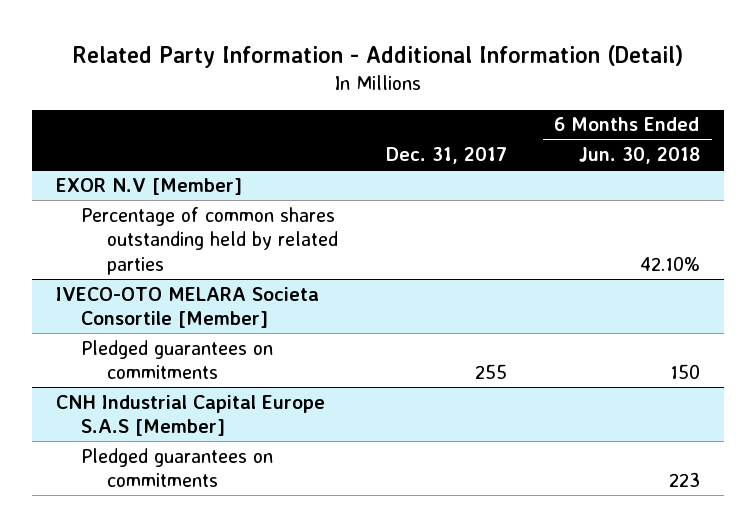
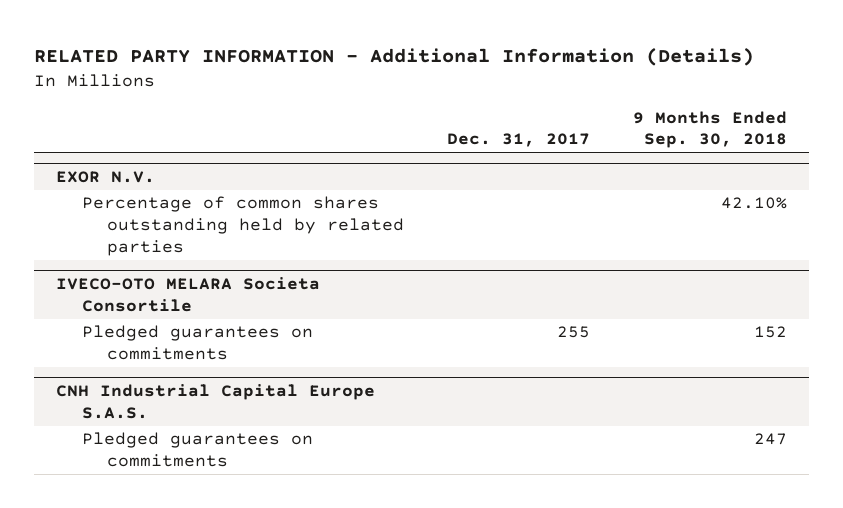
- Related Party Information - Additional Information (Detail)
+ RELATED PARTY INFORMATION - Additional Information (Details)
- | Dec. 31, 2017 | 6 Months Ended Jun. 30, 2018
+ | Dec. 31, 2017 | 9 Months Ended Sep. 30, 2018
- EXOR N.V [Member]
+ EXOR N.V.
- IVECO-OTO MELARA Societa Consortile [Member]
+ IVECO-OTO MELARA Societa Consortile
- CNH Industrial Capital Europe S.A.S [Member]
+ CNH Industrial Capital Europe S.A.S.

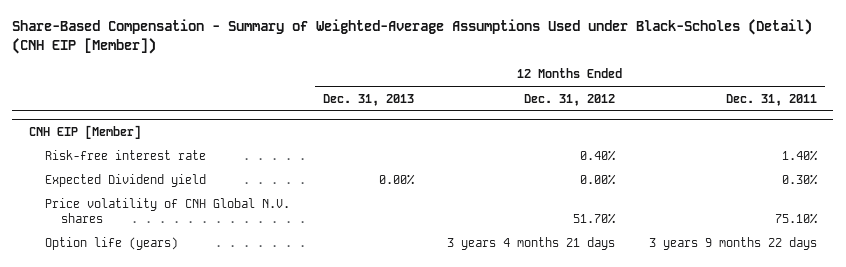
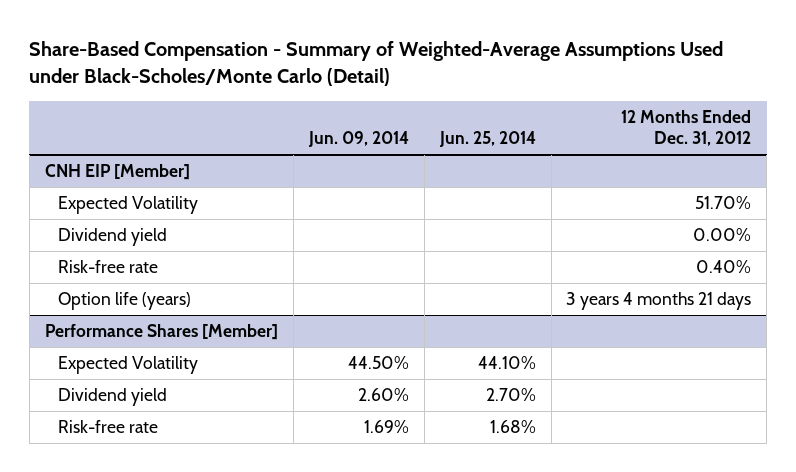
- Share-Based Compensation - Summary of Weighted-Average Assumptions Used under Black-Scholes (Detail) (CNH EIP [Member])
+ Share-Based Compensation - Summary of Weighted-Average Assumptions Used under Black-Scholes/Monte Carlo (Detail)
- | 12 Months Ended Dec. 31, 2013 | 12 Months Ended Dec. 31, 2012 | 12 Months Ended Dec. 31, 2011
+ | Jun. 09, 2014 | Jun. 25, 2014 | 12 Months Ended Dec. 31, 2012
@ CNH EIP [Member]
- Risk-free interest rate | | 0.40% | 1.40%
- Expected Dividend yield | 0.00% | 0.00% | 0.30%
- Price volatility of CNH Global N.V. shares | | 51.70% | 75.10%
+ Expected Volatility | | | 51.70%
+ Dividend yield | | | 0.00%
+ Risk-free rate | | | 0.40%
+ Performance Shares [Member]
+ Expected Volatility | 44.50% | 44.10% |
+ Dividend yield | 2.60% | 2.70% |
+ Risk-free rate | 1.69% | 1.68% |

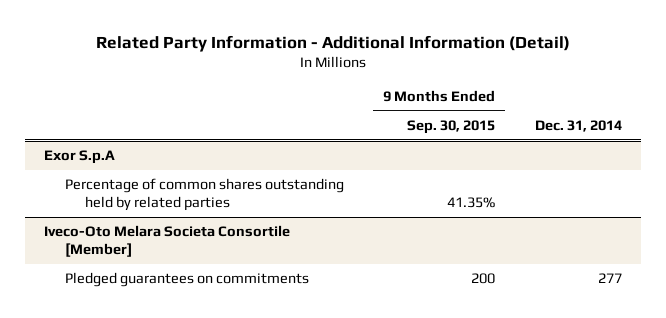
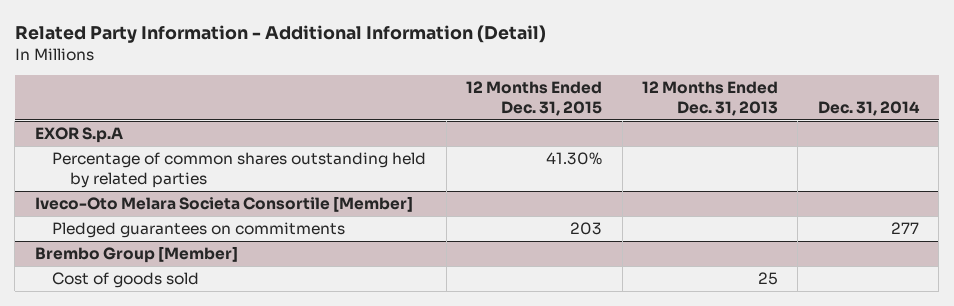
- | 9 Months Ended Sep. 30, 2015 | Dec. 31, 2014
+ | 12 Months Ended Dec. 31, 2015 | 12 Months Ended Dec. 31, 2013 | Dec. 31, 2014
- Exor S.p.A
+ EXOR S.p.A
+ Brembo Group [Member]
+ Cost of goods sold | | 25 |

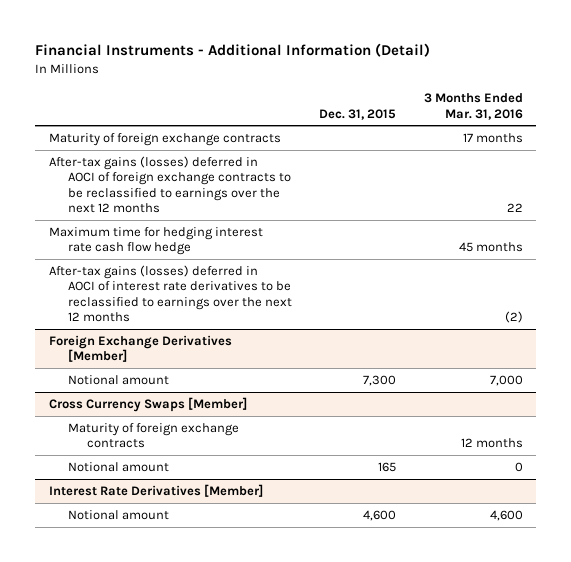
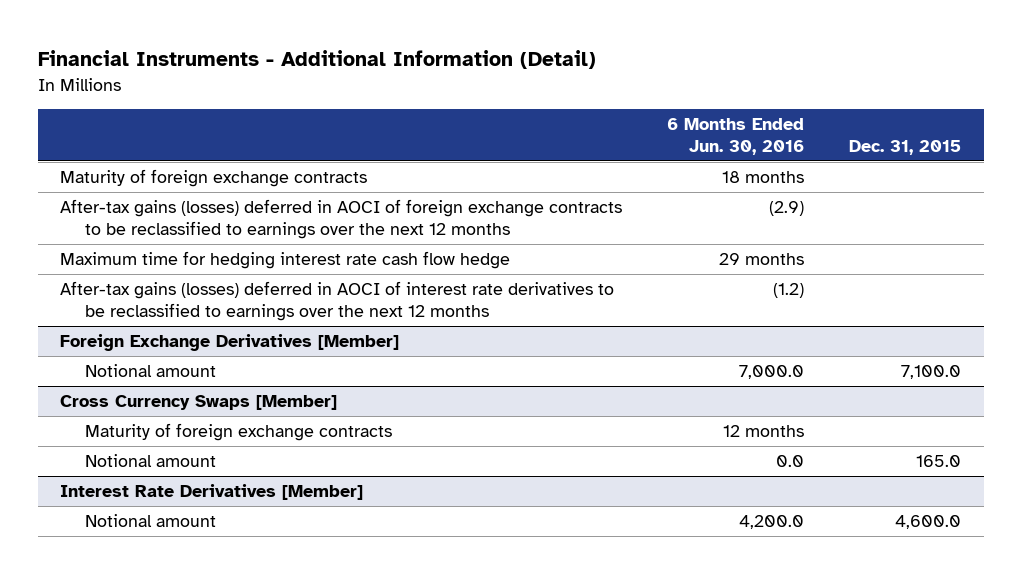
- | Dec. 31, 2015 | 3 Months Ended Mar. 31, 2016
+ | 6 Months Ended Jun. 30, 2016 | Dec. 31, 2015
@ Foreign Exchange Derivatives [Member]
- Notional amount | 7,300 | 7,000
+ Notional amount | 7,000.0 | 7,100.0
@ Cross Currency Swaps [Member]
- Notional amount | 165 | 0
+ Notional amount | 0.0 | 165.0
@ Interest Rate Derivatives [Member]
- Notional amount | 4,600 | 4,600
+ Notional amount | 4,200.0 | 4,600.0

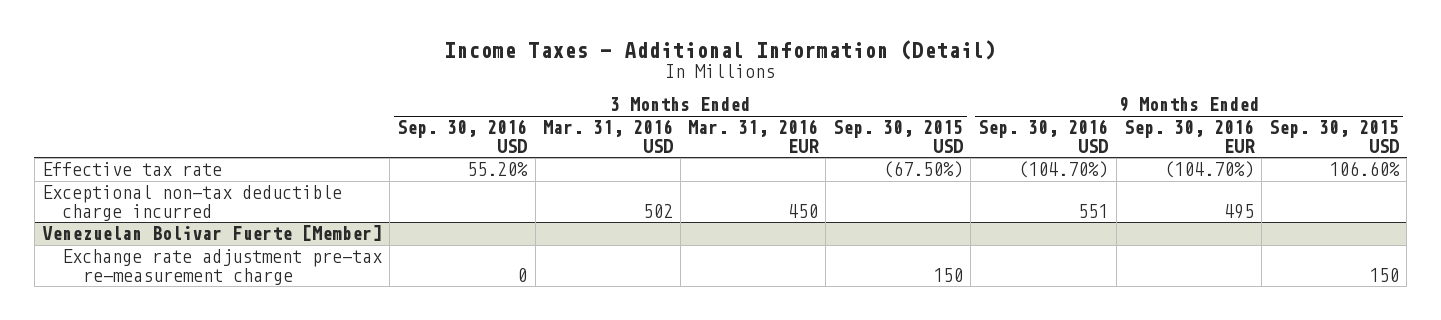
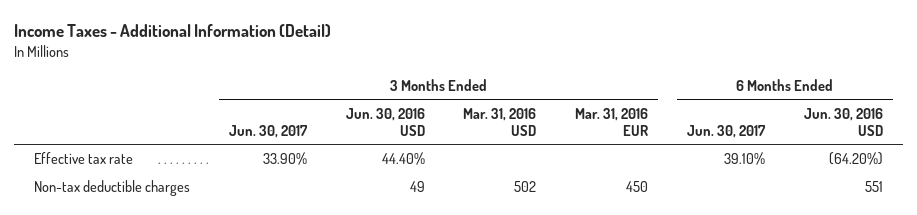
- | 3 Months Ended Sep. 30, 2016 USD | 3 Months Ended Mar. 31, 2016 USD | 3 Months Ended Mar. 31, 2016 EUR | 3 Months Ended Sep. 30, 2015 USD | 9 Months Ended Sep. 30, 2016 USD | 9 Months Ended Sep. 30, 2016 EUR | 9 Months Ended Sep. 30, 2015 USD
+ | 3 Months Ended Jun. 30, 2017 | 3 Months Ended Jun. 30, 2016 USD | 3 Months Ended Mar. 31, 2016 USD | 3 Months Ended Mar. 31, 2016 EUR | 6 Months Ended Jun. 30, 2017 | 6 Months Ended Jun. 30, 2016 USD
- Exceptional non-tax deductible charge incurred | | 502 | 450 | | 551 | 495 |
- Venezuelan Bolivar Fuerte [Member]
- Exchange rate adjustment pre-tax re-measurement charge | 0 | | | 150 | | | 150
+ Non-tax deductible charges | | 49 | 502 | 450 | | 551

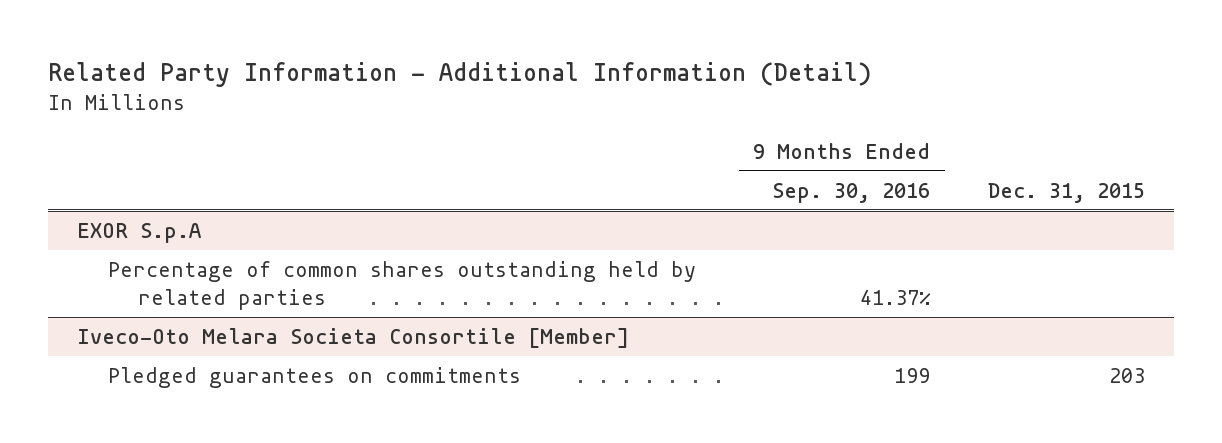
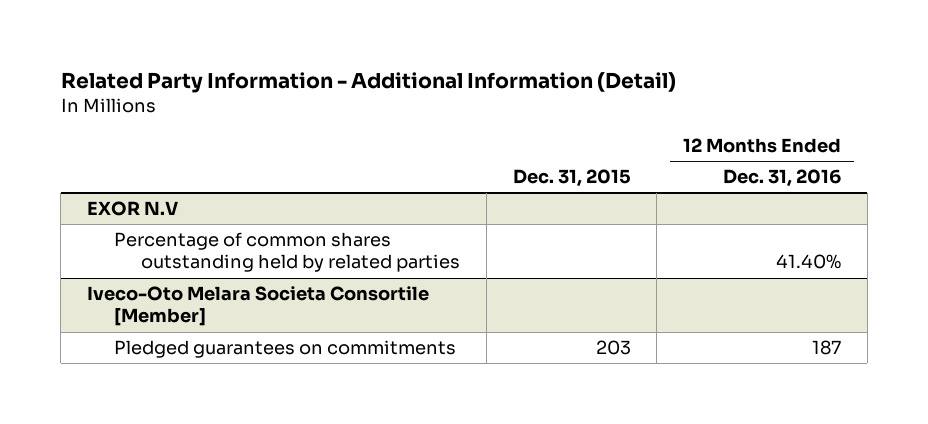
- | 9 Months Ended Sep. 30, 2016 | Dec. 31, 2015
+ | Dec. 31, 2015 | 12 Months Ended Dec. 31, 2016
- EXOR S.p.A
+ EXOR N.V

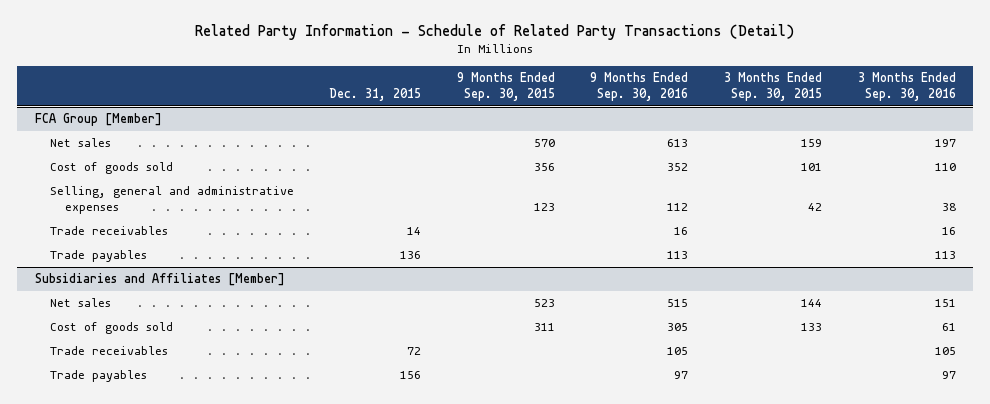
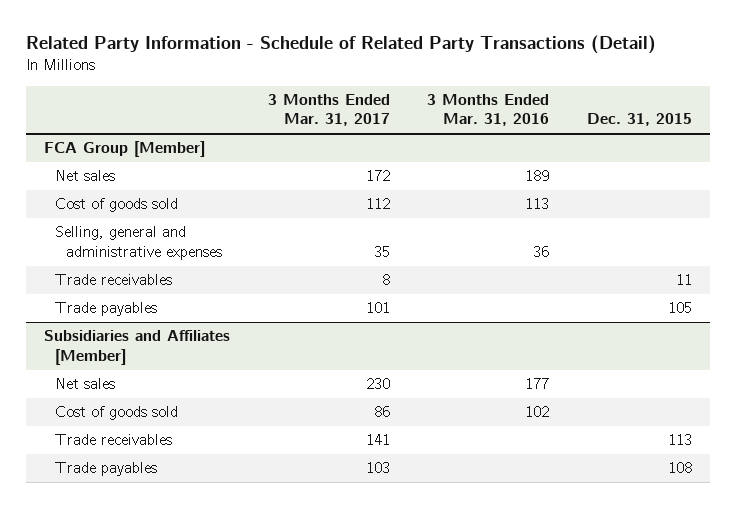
- | Dec. 31, 2015 | 9 Months Ended Sep. 30, 2015 | 9 Months Ended Sep. 30, 2016 | 3 Months Ended Sep. 30, 2015 | 3 Months Ended Sep. 30, 2016
+ | 3 Months Ended Mar. 31, 2017 | 3 Months Ended Mar. 31, 2016 | Dec. 31, 2015
@ FCA Group [Member]
- Trade receivables | 14 | | 16 | | 16
- Trade payables | 136 | | 113 | | 113
+ Trade receivables | 8 | | 11
+ Trade payables | 101 | | 105
@ Subsidiaries and Affiliates [Member]
- Trade receivables | 72 | | 105 | | 105
- Trade payables | 156 | | 97 | | 97
+ Trade receivables | 141 | | 113
+ Trade payables | 103 | | 108

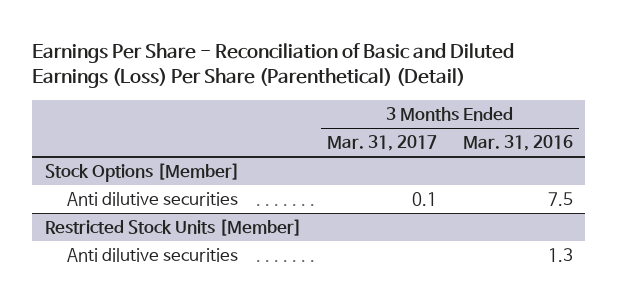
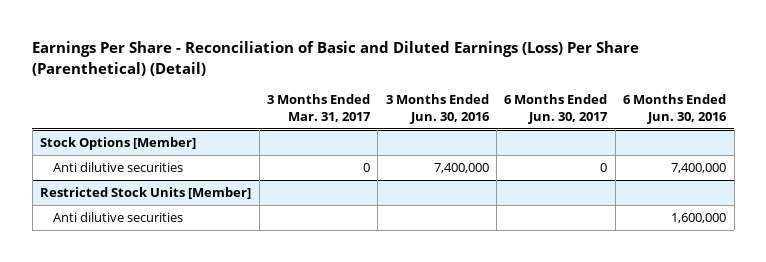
- | 3 Months Ended Mar. 31, 2017 | 3 Months Ended Mar. 31, 2016
+ | 3 Months Ended Mar. 31, 2017 | 3 Months Ended Jun. 30, 2016 | 6 Months Ended Jun. 30, 2017 | 6 Months Ended Jun. 30, 2016
@ Stock Options [Member]
- Anti dilutive securities | 0.1 | 7.5
+ Anti dilutive securities | 0 | 7,400,000 | 0 | 7,400,000

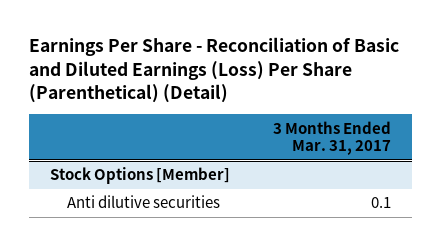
- | 3 Months Ended Mar. 31, 2017 | 3 Months Ended Jun. 30, 2016 | 6 Months Ended Jun. 30, 2017 | 6 Months Ended Jun. 30, 2016
+ | 3 Months Ended Mar. 31, 2017
@ Stock Options [Member]
- Anti dilutive securities | 0 | 7,400,000 | 0 | 7,400,000
- Restricted Stock Units [Member]
- Anti dilutive securities | | | | 1,600,000
@ Stock Options [Member]
+ Anti dilutive securities | 0.1

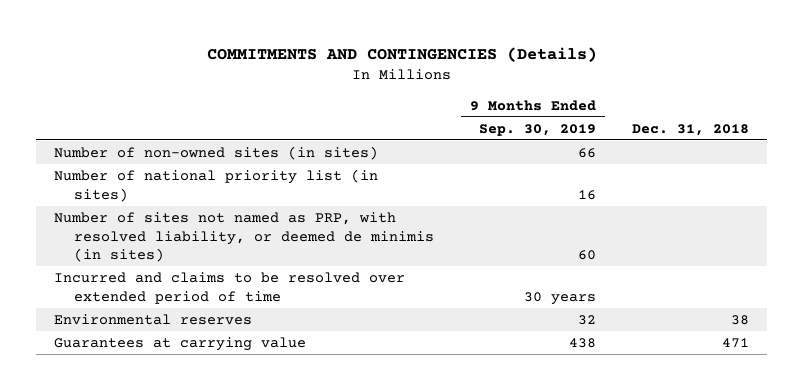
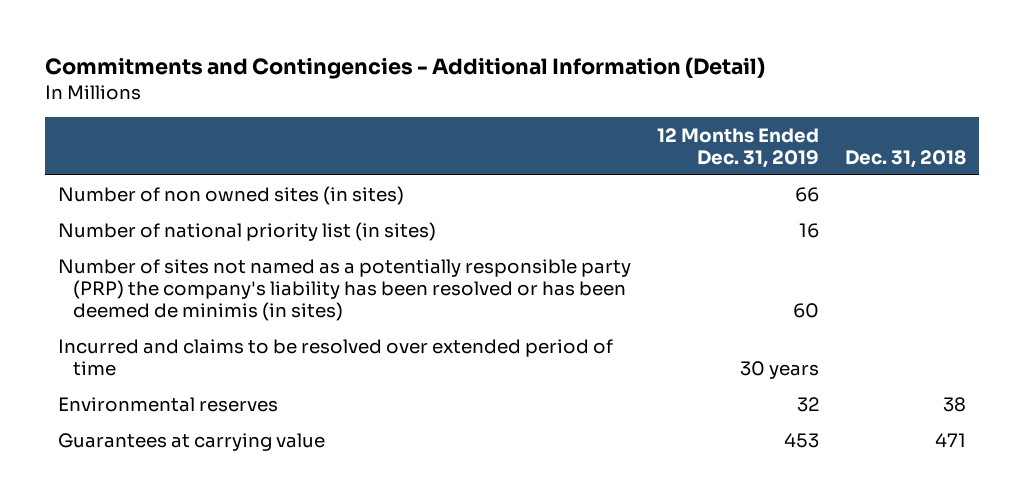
- COMMITMENTS AND CONTINGENCIES (Details)
+ Commitments and Contingencies - Additional Information (Detail)
- | 9 Months Ended Sep. 30, 2019 | Dec. 31, 2018
+ | 12 Months Ended Dec. 31, 2019 | Dec. 31, 2018
- Number of non-owned sites (in sites) | 66 |
+ Number of non owned sites (in sites) | 66 |
- Number of sites not named as PRP, with resolved liability, or deemed de minimis (in sites) | 60 |
+ Number of sites not named as a potentially responsible party (PRP) the company's liability has been resolved or has been deemed de minimis (in sites) | 60 |

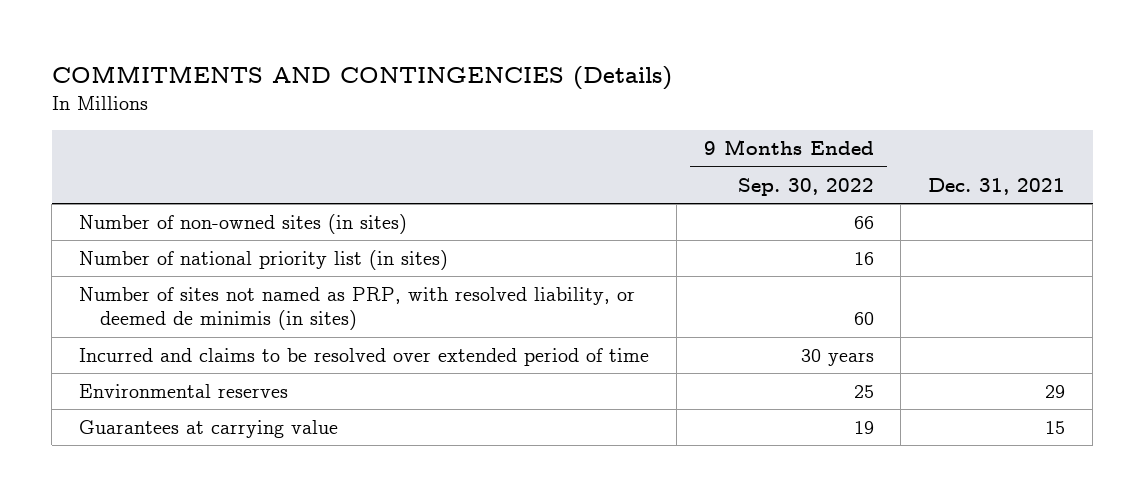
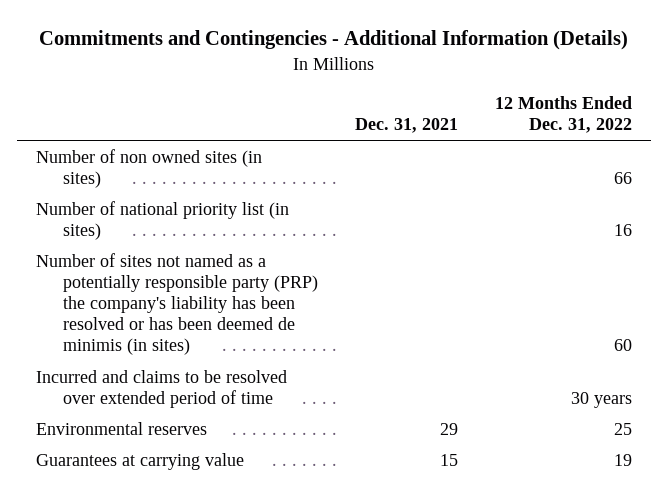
- COMMITMENTS AND CONTINGENCIES (Details)
+ Commitments and Contingencies - Additional Information (Details)
- | 9 Months Ended Sep. 30, 2022 | Dec. 31, 2021
+ | Dec. 31, 2021 | 12 Months Ended Dec. 31, 2022
- Number of non-owned sites (in sites) | 66 |
+ Number of non owned sites (in sites) | | 66
- Number of sites not named as PRP, with resolved liability, or deemed de minimis (in sites) | 60 |
+ Number of sites not named as a potentially responsible party (PRP) the company's liability has been resolved or has been deemed de minimis (in sites) | | 60

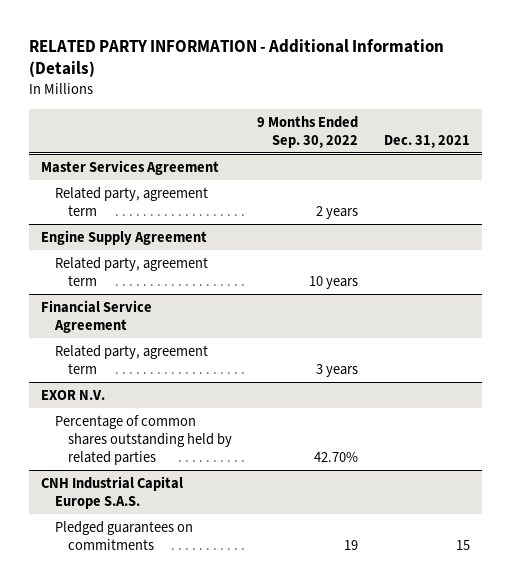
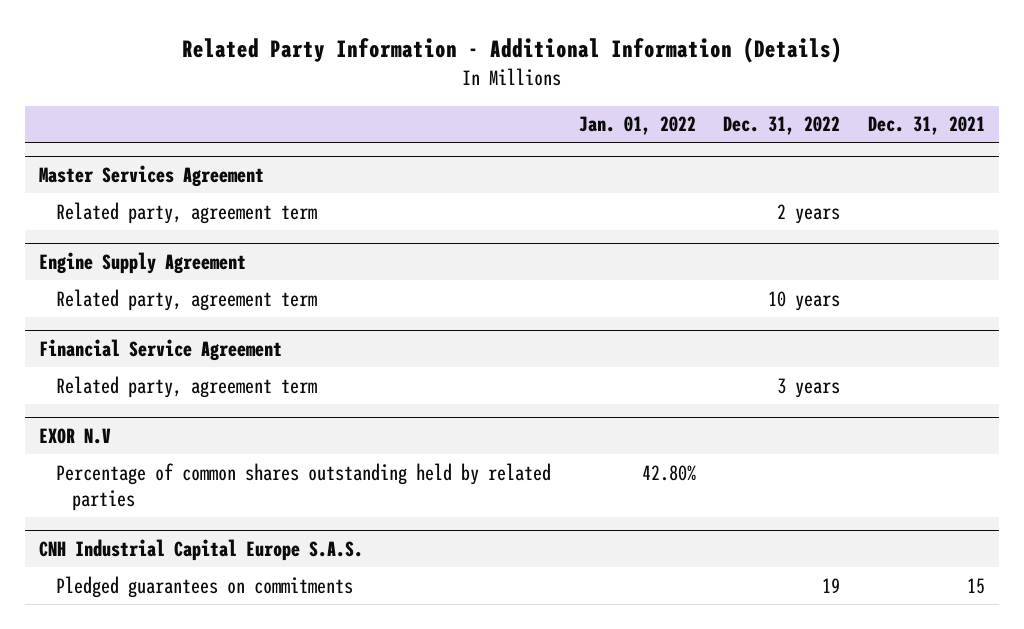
- RELATED PARTY INFORMATION - Additional Information (Details)
+ Related Party Information - Additional Information (Details)
- | 9 Months Ended Sep. 30, 2022 | Dec. 31, 2021
+ | Jan. 01, 2022 | Dec. 31, 2022 | Dec. 31, 2021
- EXOR N.V.
+ EXOR N.V

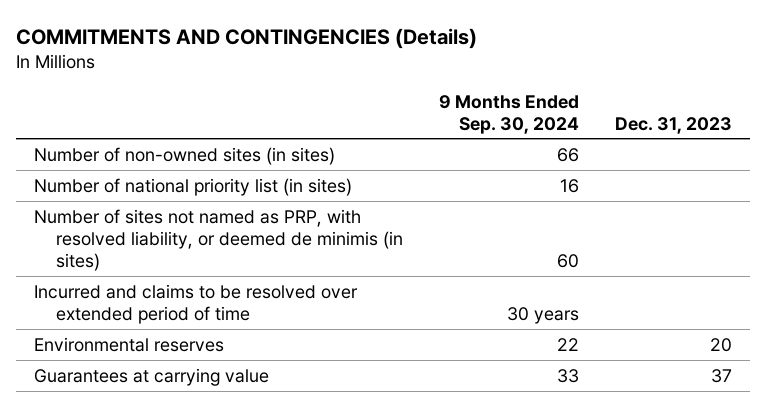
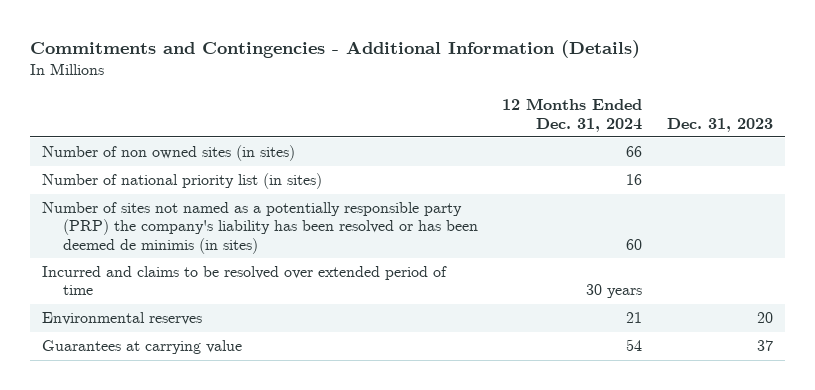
- COMMITMENTS AND CONTINGENCIES (Details)
+ Commitments and Contingencies - Additional Information (Details)
- | 9 Months Ended Sep. 30, 2024 | Dec. 31, 2023
+ | 12 Months Ended Dec. 31, 2024 | Dec. 31, 2023
- Number of non-owned sites (in sites) | 66 |
+ Number of non owned sites (in sites) | 66 |
- Number of sites not named as PRP, with resolved liability, or deemed de minimis (in sites) | 60 |
+ Number of sites not named as a potentially responsible party (PRP) the company's liability has been resolved or has been deemed de minimis (in sites) | 60 |

